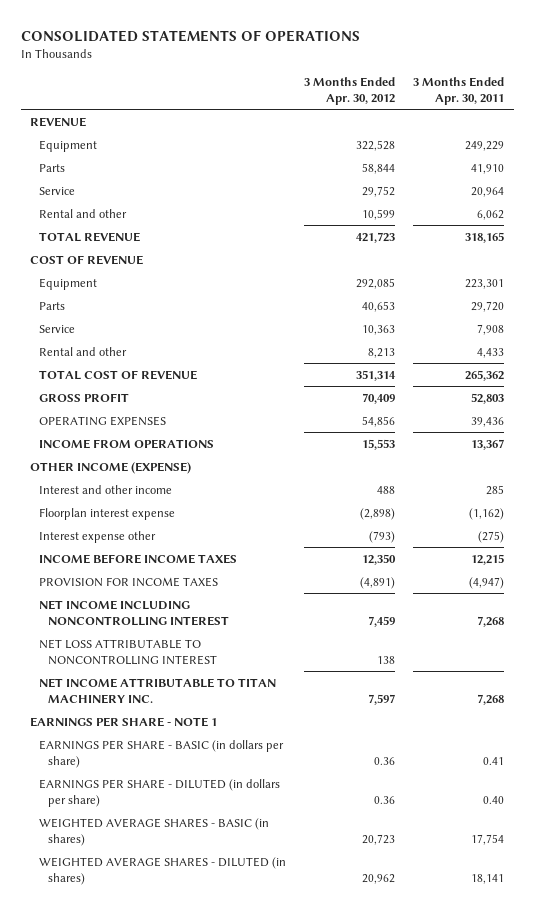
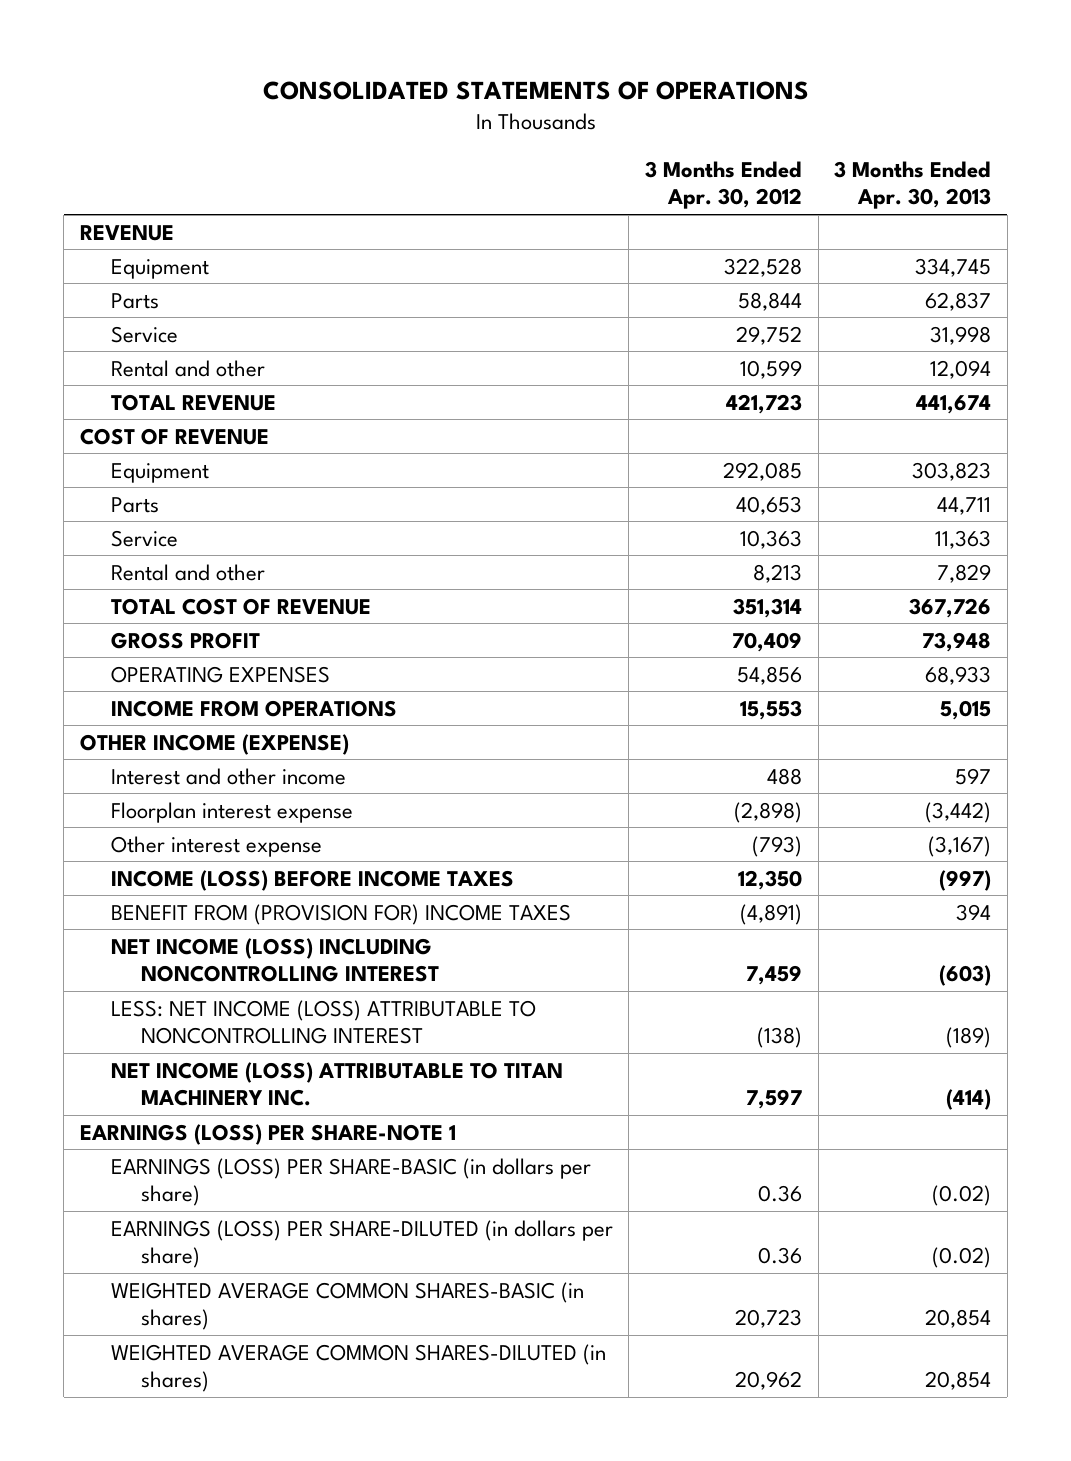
- | 3 Months Ended Apr. 30, 2012 | 3 Months Ended Apr. 30, 2011
+ | 3 Months Ended Apr. 30, 2012 | 3 Months Ended Apr. 30, 2013
- Interest expense other | (793) | (275)
- INCOME BEFORE INCOME TAXES | 12,350 | 12,215
- PROVISION FOR INCOME TAXES | (4,891) | (4,947)
- NET INCOME INCLUDING NONCONTROLLING INTEREST | 7,459 | 7,268
- NET LOSS ATTRIBUTABLE TO NONCONTROLLING INTEREST | 138 |
- NET INCOME ATTRIBUTABLE TO TITAN MACHINERY INC. | 7,597 | 7,268
- EARNINGS PER SHARE - NOTE 1
- EARNINGS PER SHARE - BASIC (in dollars per share) | 0.36 | 0.41
- EARNINGS PER SHARE - DILUTED (in dollars per share) | 0.36 | 0.40
- WEIGHTED AVERAGE SHARES - BASIC (in shares) | 20,723 | 17,754
- WEIGHTED AVERAGE SHARES - DILUTED (in shares) | 20,962 | 18,141
+ Other interest expense | (793) | (3,167)
+ INCOME (LOSS) BEFORE INCOME TAXES | 12,350 | (997)
+ BENEFIT FROM (PROVISION FOR) INCOME TAXES | (4,891) | 394
+ NET INCOME (LOSS) INCLUDING NONCONTROLLING INTEREST | 7,459 | (603)
+ LESS: NET INCOME (LOSS) ATTRIBUTABLE TO NONCONTROLLING INTEREST | (138) | (189)
+ NET INCOME (LOSS) ATTRIBUTABLE TO TITAN MACHINERY INC. | 7,597 | (414)
+ EARNINGS (LOSS) PER SHARE-NOTE 1
+ EARNINGS (LOSS) PER SHARE-BASIC (in dollars per share) | 0.36 | (0.02)
+ EARNINGS (LOSS) PER SHARE-DILUTED (in dollars per share) | 0.36 | (0.02)
+ WEIGHTED AVERAGE COMMON SHARES-BASIC (in shares) | 20,723 | 20,854
+ WEIGHTED AVERAGE COMMON SHARES-DILUTED (in shares) | 20,962 | 20,854

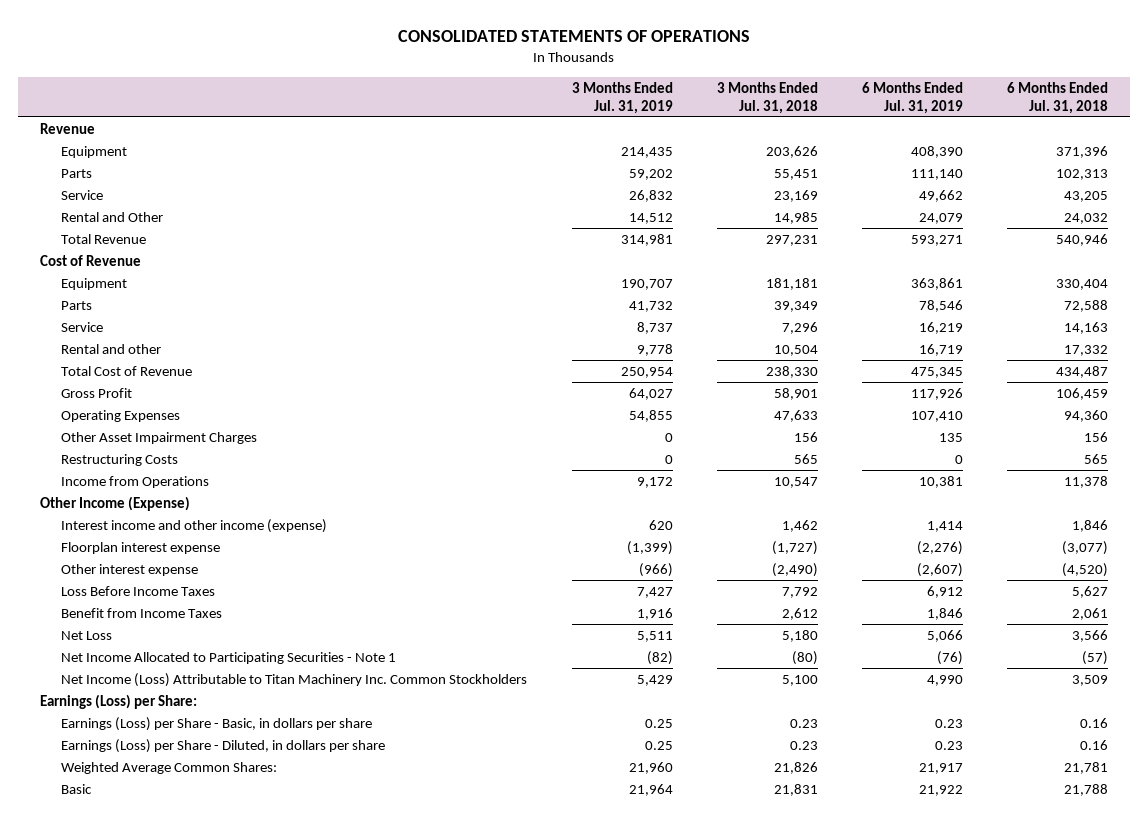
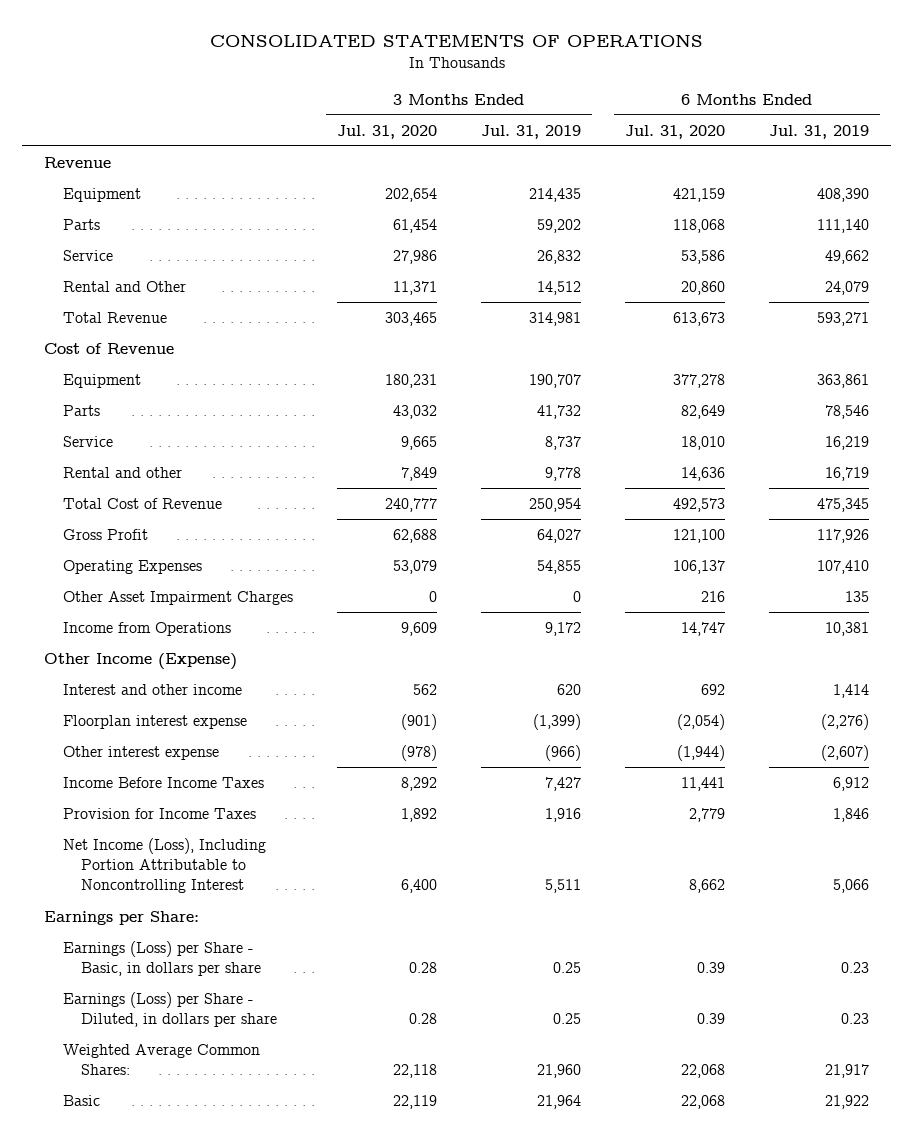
- | 3 Months Ended Jul. 31, 2019 | 3 Months Ended Jul. 31, 2018 | 6 Months Ended Jul. 31, 2019 | 6 Months Ended Jul. 31, 2018
+ | 3 Months Ended Jul. 31, 2020 | 3 Months Ended Jul. 31, 2019 | 6 Months Ended Jul. 31, 2020 | 6 Months Ended Jul. 31, 2019
- Restructuring Costs | 0 | 565 | 0 | 565
- Interest income and other income (expense) | 620 | 1,462 | 1,414 | 1,846
+ Interest and other income | 562 | 620 | 692 | 1,414
- Loss Before Income Taxes | 7,427 | 7,792 | 6,912 | 5,627
- Benefit from Income Taxes | 1,916 | 2,612 | 1,846 | 2,061
- Net Loss | 5,511 | 5,180 | 5,066 | 3,566
- Net Income Allocated to Participating Securities - Note 1 | (82) | (80) | (76) | (57)
- Net Income (Loss) Attributable to Titan Machinery Inc. Common Stockholders | 5,429 | 5,100 | 4,990 | 3,509
- Earnings (Loss) per Share:
+ Income Before Income Taxes | 8,292 | 7,427 | 11,441 | 6,912
+ Provision for Income Taxes | 1,892 | 1,916 | 2,779 | 1,846
+ Net Income (Loss), Including Portion Attributable to Noncontrolling Interest | 6,400 | 5,511 | 8,662 | 5,066
+ Earnings per Share:

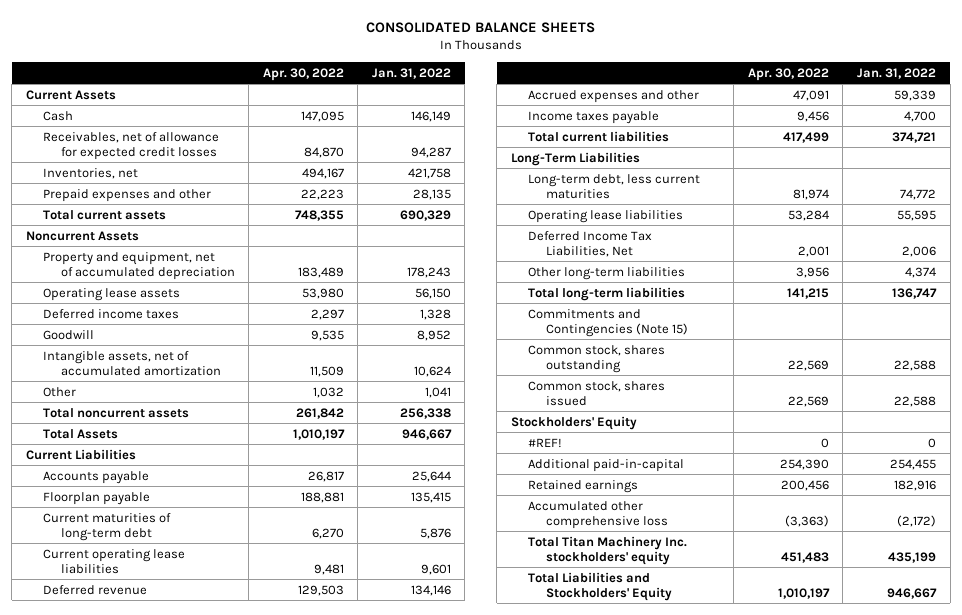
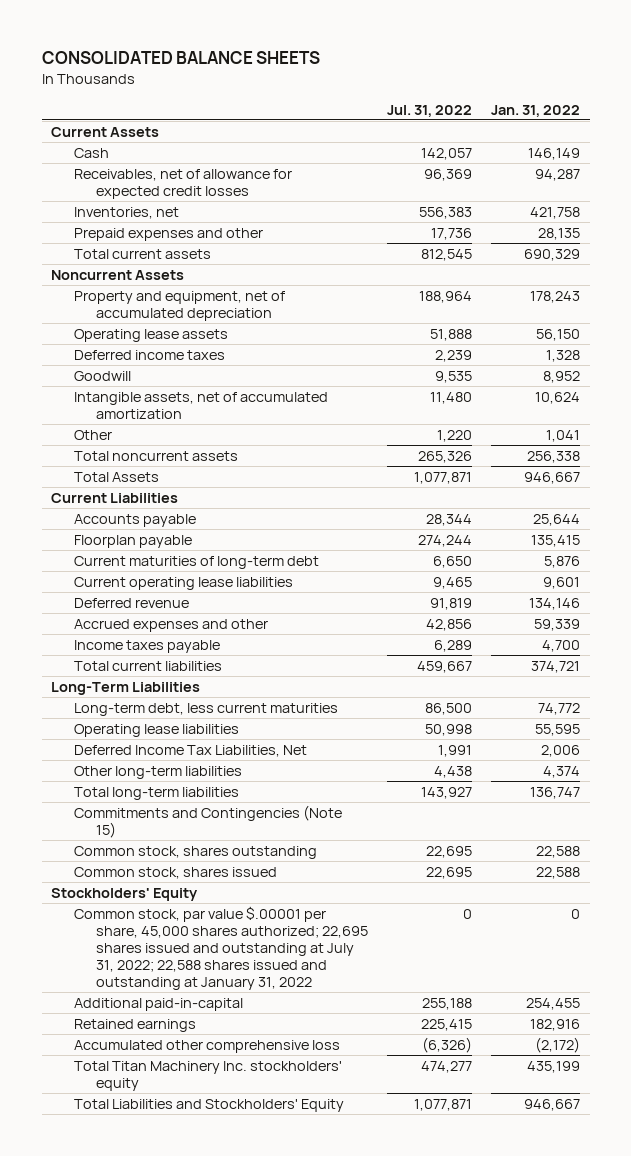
- | Apr. 30, 2022 | Jan. 31, 2022
+ | Jul. 31, 2022 | Jan. 31, 2022
- #REF! | 0 | 0
+ Common stock, par value $.00001 per share, 45,000 shares authorized; 22,695 shares issued and outstanding at July 31, 2022; 22,588 shares issued and outstanding at January 31, 2022 | 0 | 0

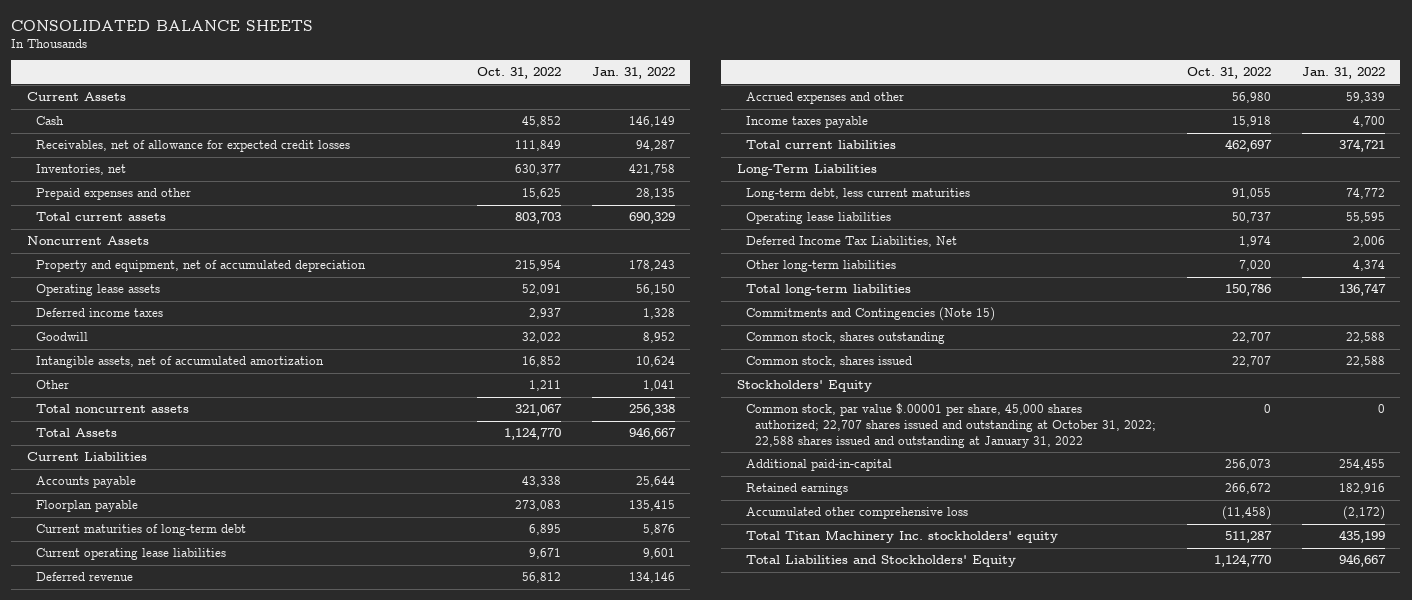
- | Jul. 31, 2022 | Jan. 31, 2022
+ | Oct. 31, 2022 | Jan. 31, 2022
- Common stock, par value $.00001 per share, 45,000 shares authorized; 22,695 shares issued and outstanding at July 31, 2022; 22,588 shares issued and outstanding at January 31, 2022 | 0 | 0
+ Common stock, par value $.00001 per share, 45,000 shares authorized; 22,707 shares issued and outstanding at October 31, 2022; 22,588 shares issued and outstanding at January 31, 2022 | 0 | 0

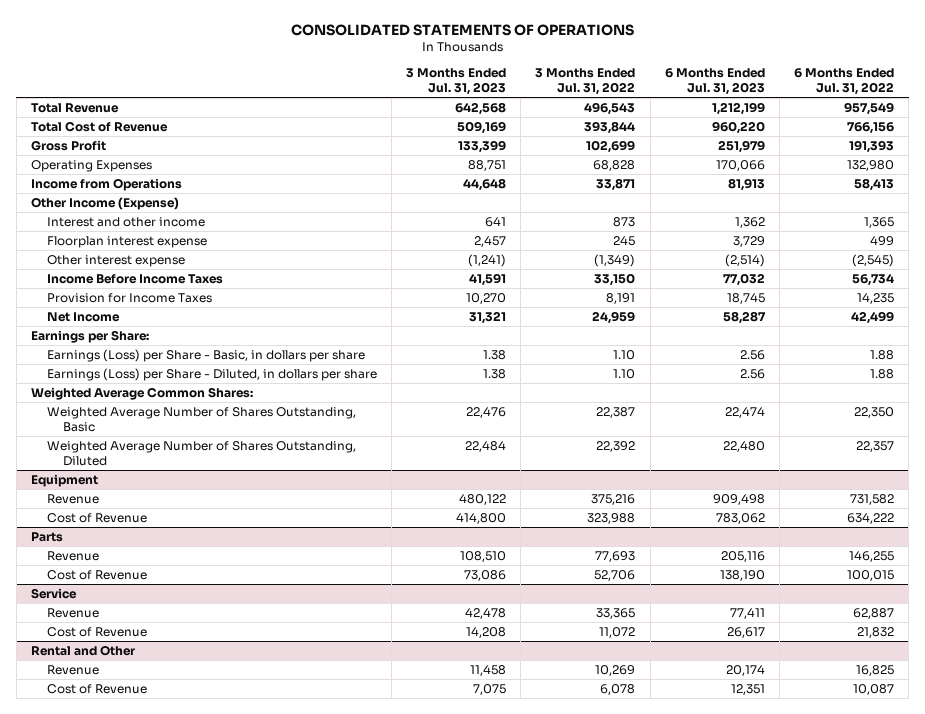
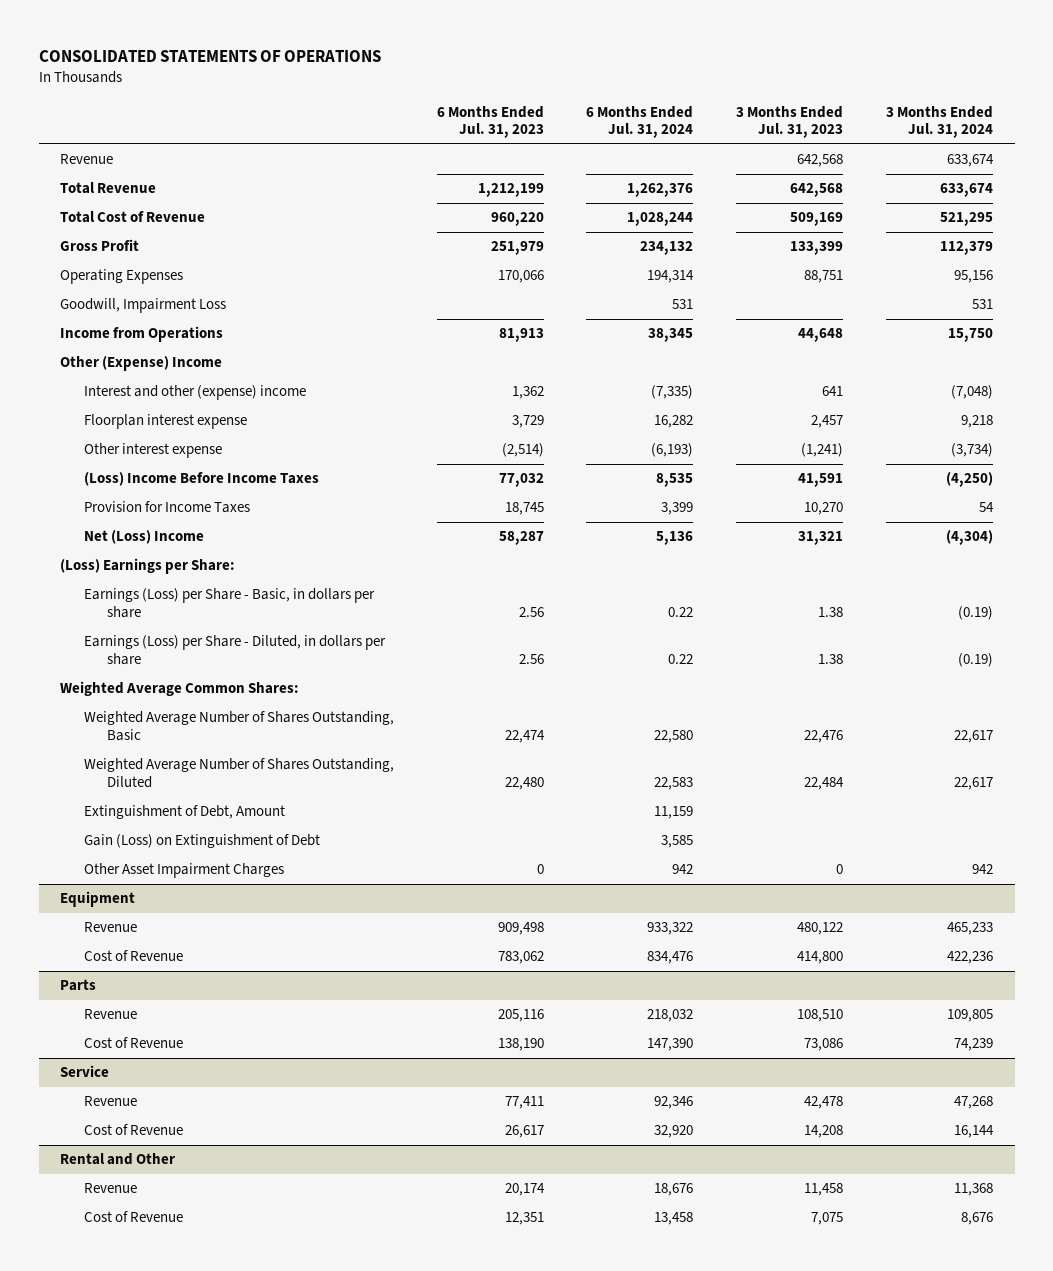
- | 3 Months Ended Jul. 31, 2023 | 3 Months Ended Jul. 31, 2022 | 6 Months Ended Jul. 31, 2023 | 6 Months Ended Jul. 31, 2022
+ | 6 Months Ended Jul. 31, 2023 | 6 Months Ended Jul. 31, 2024 | 3 Months Ended Jul. 31, 2023 | 3 Months Ended Jul. 31, 2024
+ Revenue | | | 642,568 | 633,674
+ Goodwill, Impairment Loss | | 531 | | 531
- Other Income (Expense)
- Interest and other income | 641 | 873 | 1,362 | 1,365
+ Other (Expense) Income
+ Interest and other (expense) income | 1,362 | (7,335) | 641 | (7,048)
- Income Before Income Taxes | 41,591 | 33,150 | 77,032 | 56,734
+ (Loss) Income Before Income Taxes | 77,032 | 8,535 | 41,591 | (4,250)
- Net Income | 31,321 | 24,959 | 58,287 | 42,499
- Earnings per Share:
+ Net (Loss) Income | 58,287 | 5,136 | 31,321 | (4,304)
+ (Loss) Earnings per Share:
+ Extinguishment of Debt, Amount | | 11,159 | |
+ Gain (Loss) on Extinguishment of Debt | | 3,585 | |
+ Other Asset Impairment Charges | 0 | 942 | 0 | 942

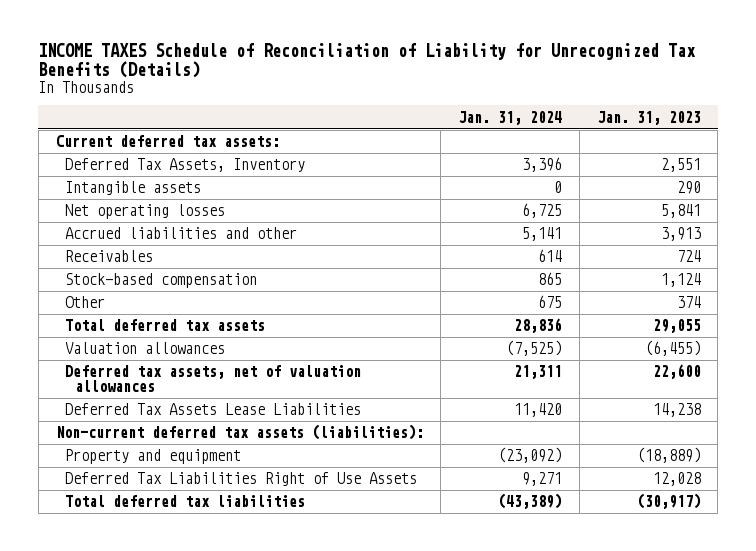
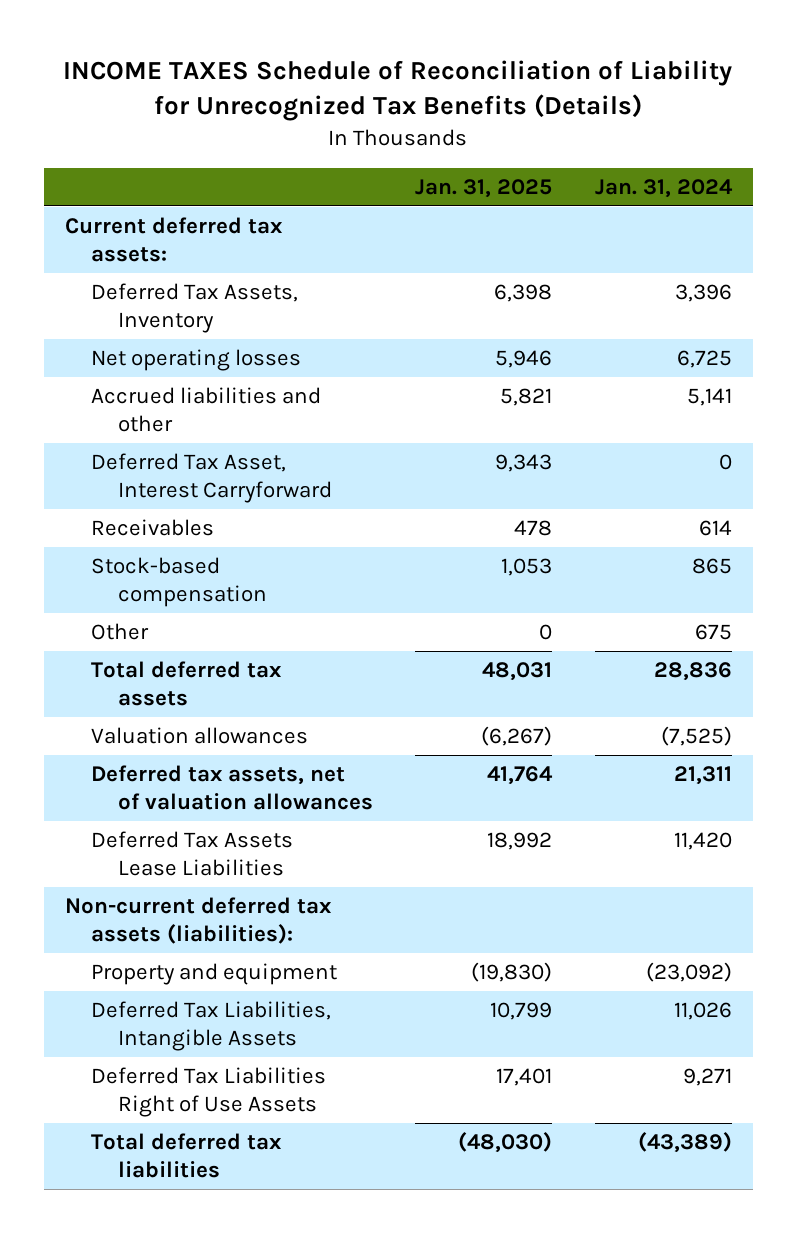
- | Jan. 31, 2024 | Jan. 31, 2023
+ | Jan. 31, 2025 | Jan. 31, 2024
- Intangible assets | 0 | 290
+ Deferred Tax Asset, Interest Carryforward | 9,343 | 0
+ Deferred Tax Liabilities, Intangible Assets | 10,799 | 11,026

